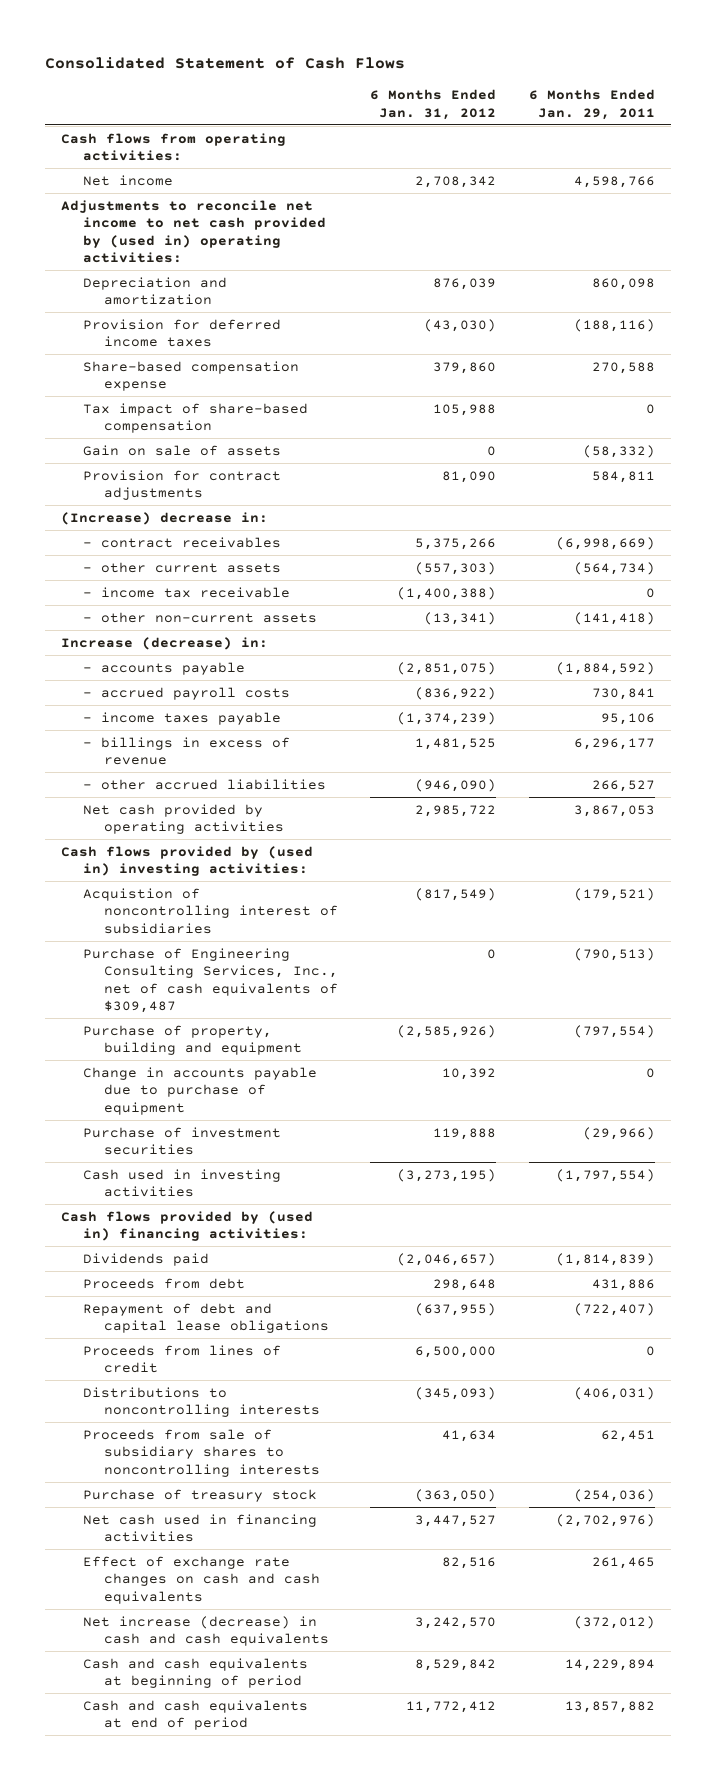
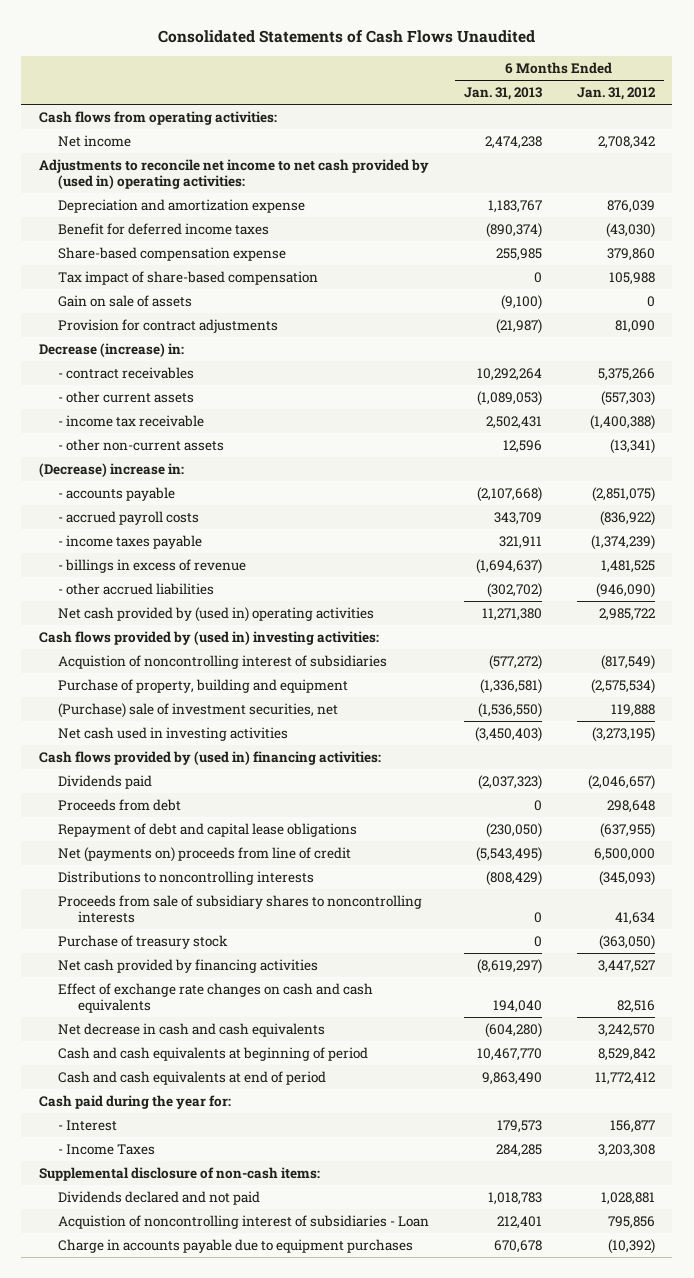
- Consolidated Statement of Cash Flows
+ Consolidated Statements of Cash Flows Unaudited
- | 6 Months Ended Jan. 31, 2012 | 6 Months Ended Jan. 29, 2011
+ | 6 Months Ended Jan. 31, 2013 | 6 Months Ended Jan. 31, 2012
- Depreciation and amortization | 876,039 | 860,098
- Provision for deferred income taxes | (43,030) | (188,116)
+ Depreciation and amortization expense | 1,183,767 | 876,039
+ Benefit for deferred income taxes | (890,374) | (43,030)
- (Increase) decrease in:
+ Decrease (increase) in:
- Increase (decrease) in:
+ (Decrease) increase in:
- Net cash provided by operating activities | 2,985,722 | 3,867,053
+ Net cash provided by (used in) operating activities | 11,271,380 | 2,985,722
- Purchase of Engineering Consulting Services, Inc., net of cash equivalents of $309,487 | 0 | (790,513)
- Purchase of property, building and equipment | (2,585,926) | (797,554)
- Change in accounts payable due to purchase of equipment | 10,392 | 0
- Purchase of investment securities | 119,888 | (29,966)
- Cash used in investing activities | (3,273,195) | (1,797,554)
+ Purchase of property, building and equipment | (1,336,581) | (2,575,534)
+ (Purchase) sale of investment securities, net | (1,536,550) | 119,888
+ Net cash used in investing activities | (3,450,403) | (3,273,195)
- Proceeds from lines of credit | 6,500,000 | 0
+ Net (payments on) proceeds from line of credit | (5,543,495) | 6,500,000
- Net cash used in financing activities | 3,447,527 | (2,702,976)
+ Net cash provided by financing activities | (8,619,297) | 3,447,527
- Net increase (decrease) in cash and cash equivalents | 3,242,570 | (372,012)
+ Net decrease in cash and cash equivalents | (604,280) | 3,242,570
+ Cash paid during the year for:
+ - Interest | 179,573 | 156,877
+ - Income Taxes | 284,285 | 3,203,308
+ Supplemental disclosure of non-cash items:
+ Dividends declared and not paid | 1,018,783 | 1,028,881
+ Acquistion of noncontrolling interest of subsidiaries - Loan | 212,401 | 795,856
+ Charge in accounts payable due to equipment purchases | 670,678 | (10,392)

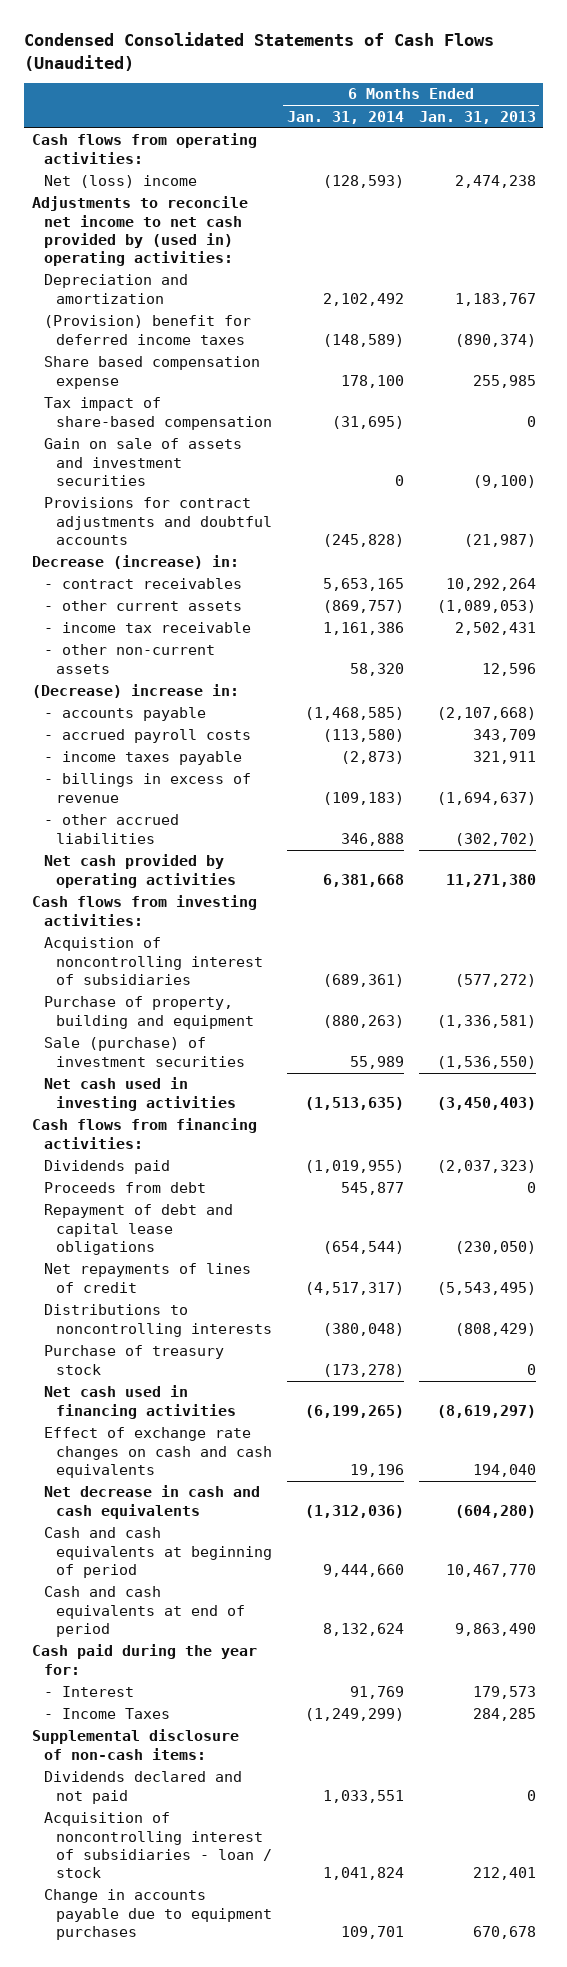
- Consolidated Statements of Cash Flows Unaudited
+ Condensed Consolidated Statements of Cash Flows (Unaudited)
- | 6 Months Ended Jan. 31, 2013 | 6 Months Ended Jan. 31, 2012
+ | 6 Months Ended Jan. 31, 2014 | 6 Months Ended Jan. 31, 2013
- Net income | 2,474,238 | 2,708,342
+ Net (loss) income | (128,593) | 2,474,238
- Depreciation and amortization expense | 1,183,767 | 876,039
- Benefit for deferred income taxes | (890,374) | (43,030)
- Share-based compensation expense | 255,985 | 379,860
+ Depreciation and amortization | 2,102,492 | 1,183,767
+ (Provision) benefit for deferred income taxes | (148,589) | (890,374)
+ Share based compensation expense | 178,100 | 255,985
- Gain on sale of assets | (9,100) | 0
- Provision for contract adjustments | (21,987) | 81,090
+ Gain on sale of assets and investment securities | 0 | (9,100)
+ Provisions for contract adjustments and doubtful accounts | (245,828) | (21,987)
- Net cash provided by (used in) operating activities | 11,271,380 | 2,985,722
- Cash flows provided by (used in) investing activities:
+ Net cash provided by operating activities | 6,381,668 | 11,271,380
+ Cash flows from investing activities:
- (Purchase) sale of investment securities, net | (1,536,550) | 119,888
+ Sale (purchase) of investment securities | 55,989 | (1,536,550)
- Cash flows provided by (used in) financing activities:
+ Cash flows from financing activities:
- Net (payments on) proceeds from line of credit | (5,543,495) | 6,500,000
+ Net repayments of lines of credit | (4,517,317) | (5,543,495)
- Proceeds from sale of subsidiary shares to noncontrolling interests | 0 | 41,634
- Net cash provided by financing activities | (8,619,297) | 3,447,527
+ Net cash used in financing activities | (6,199,265) | (8,619,297)
- Dividends declared and not paid | 1,018,783 | 1,028,881
- Acquistion of noncontrolling interest of subsidiaries - Loan | 212,401 | 795,856
- Charge in accounts payable due to equipment purchases | 670,678 | (10,392)
+ Dividends declared and not paid | 1,033,551 | 0
+ Acquisition of noncontrolling interest of subsidiaries - loan / stock | 1,041,824 | 212,401
+ Change in accounts payable due to equipment purchases | 109,701 | 670,678

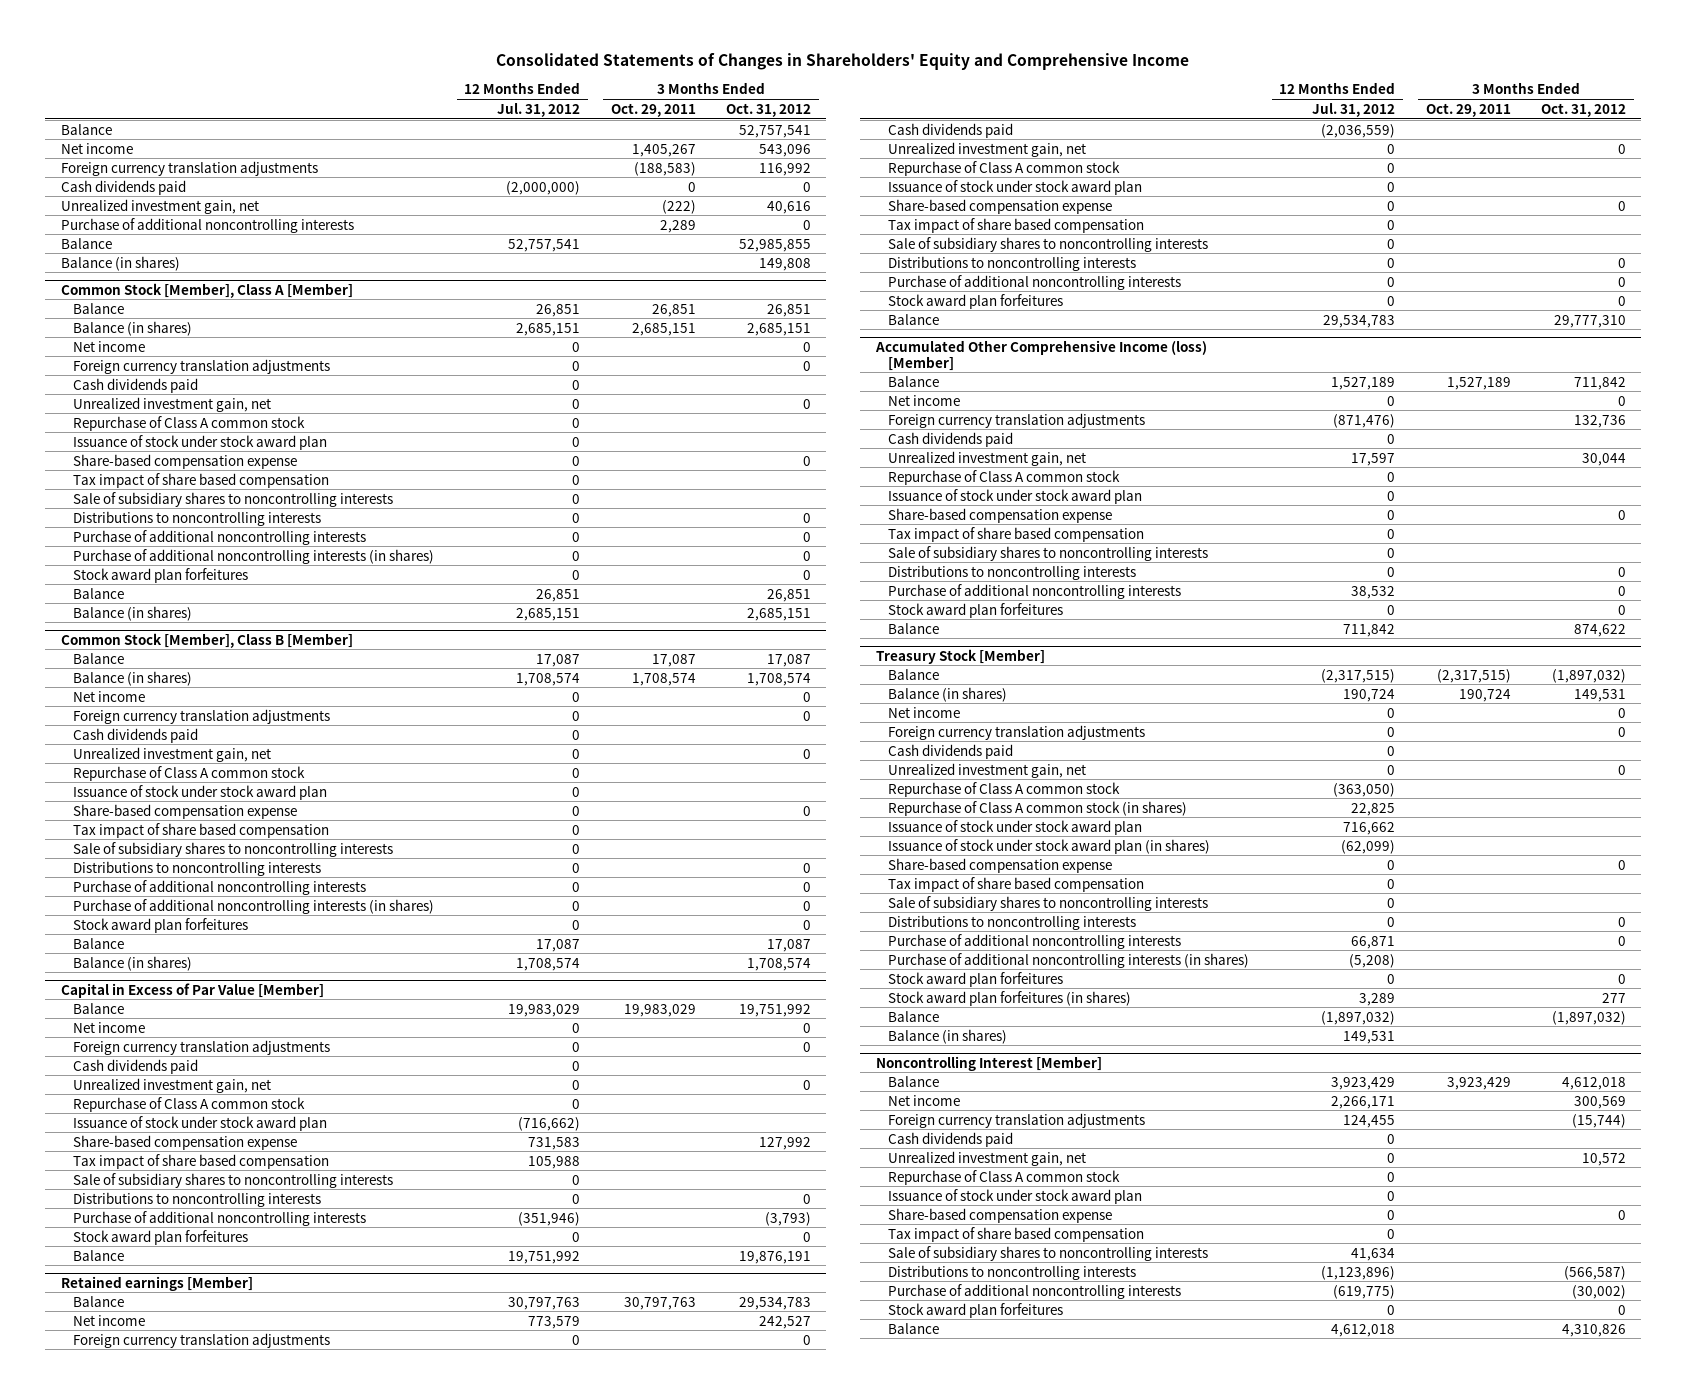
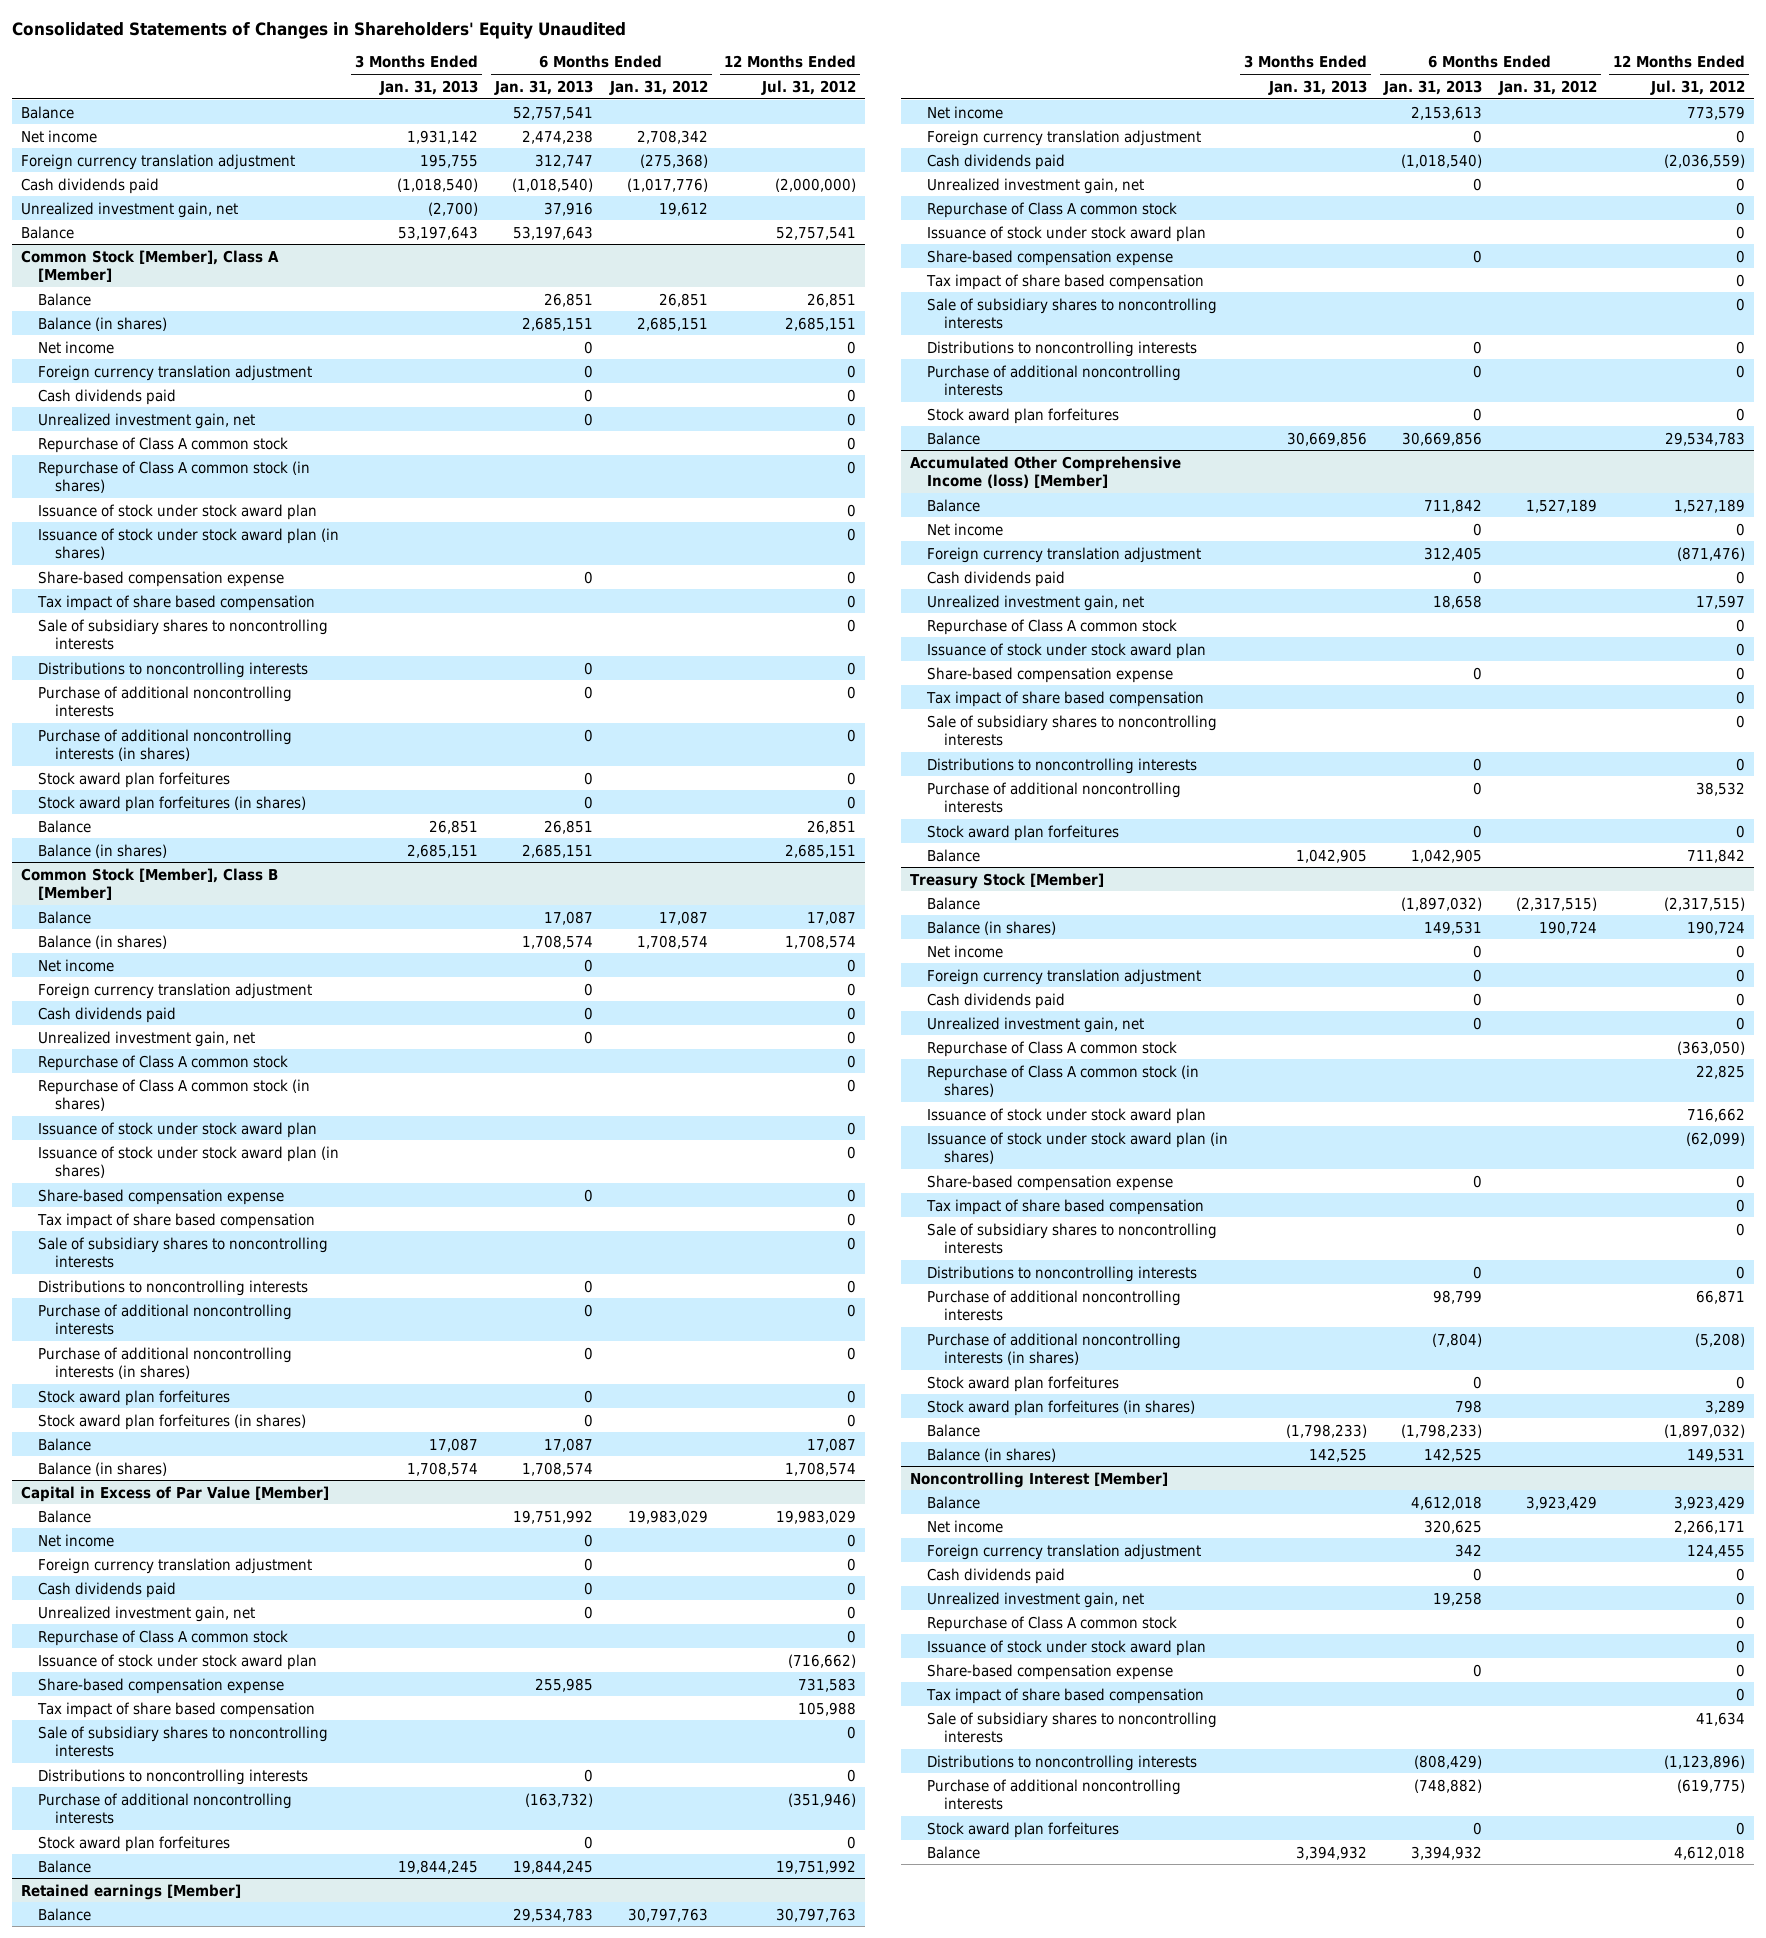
- Consolidated Statements of Changes in Shareholders' Equity and Comprehensive Income
+ Consolidated Statements of Changes in Shareholders' Equity Unaudited
- | 12 Months Ended Jul. 31, 2012 | 3 Months Ended Oct. 29, 2011 | 3 Months Ended Oct. 31, 2012
+ | 3 Months Ended Jan. 31, 2013 | 6 Months Ended Jan. 31, 2013 | 6 Months Ended Jan. 31, 2012 | 12 Months Ended Jul. 31, 2012
- Foreign currency translation adjustments | | (188,583) | 116,992
+ Foreign currency translation adjustment | 195,755 | 312,747 | (275,368) |
- Purchase of additional noncontrolling interests | | 2,289 | 0
- Balance (in shares) | | | 149,808
@ Common Stock [Member], Class A [Member]
- Foreign currency translation adjustments | 0 | | 0
+ Foreign currency translation adjustment | | 0 | | 0
+ Repurchase of Class A common stock (in shares) | | | | 0
+ Issuance of stock under stock award plan (in shares) | | | | 0
+ Stock award plan forfeitures (in shares) | | 0 | | 0
@ Common Stock [Member], Class B [Member]
- Foreign currency translation adjustments | 0 | | 0
+ Foreign currency translation adjustment | | 0 | | 0
+ Repurchase of Class A common stock (in shares) | | | | 0
+ Issuance of stock under stock award plan (in shares) | | | | 0
+ Stock award plan forfeitures (in shares) | | 0 | | 0
@ Capital in Excess of Par Value [Member]
- Foreign currency translation adjustments | 0 | | 0
+ Foreign currency translation adjustment | | 0 | | 0
@ Retained earnings [Member]
- Foreign currency translation adjustments | 0 | | 0
+ Foreign currency translation adjustment | | 0 | | 0
@ Accumulated Other Comprehensive Income (loss) [Member]
- Foreign currency translation adjustments | (871,476) | | 132,736
+ Foreign currency translation adjustment | | 312,405 | | (871,476)
@ Treasury Stock [Member]
- Foreign currency translation adjustments | 0 | | 0
+ Foreign currency translation adjustment | | 0 | | 0
@ Noncontrolling Interest [Member]
- Foreign currency translation adjustments | 124,455 | | (15,744)
+ Foreign currency translation adjustment | | 342 | | 124,455

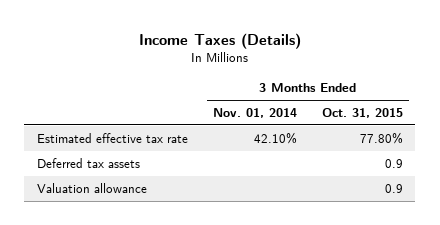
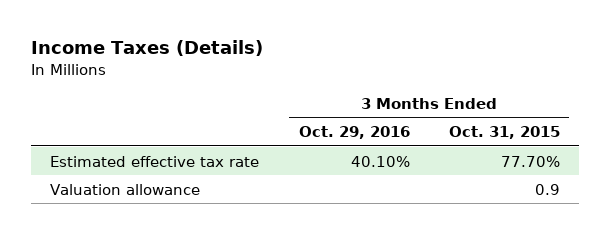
- | 3 Months Ended Nov. 01, 2014 | 3 Months Ended Oct. 31, 2015
+ | 3 Months Ended Oct. 29, 2016 | 3 Months Ended Oct. 31, 2015
- Estimated effective tax rate | 42.10% | 77.80%
- Deferred tax assets | | 0.9
+ Estimated effective tax rate | 40.10% | 77.70%

